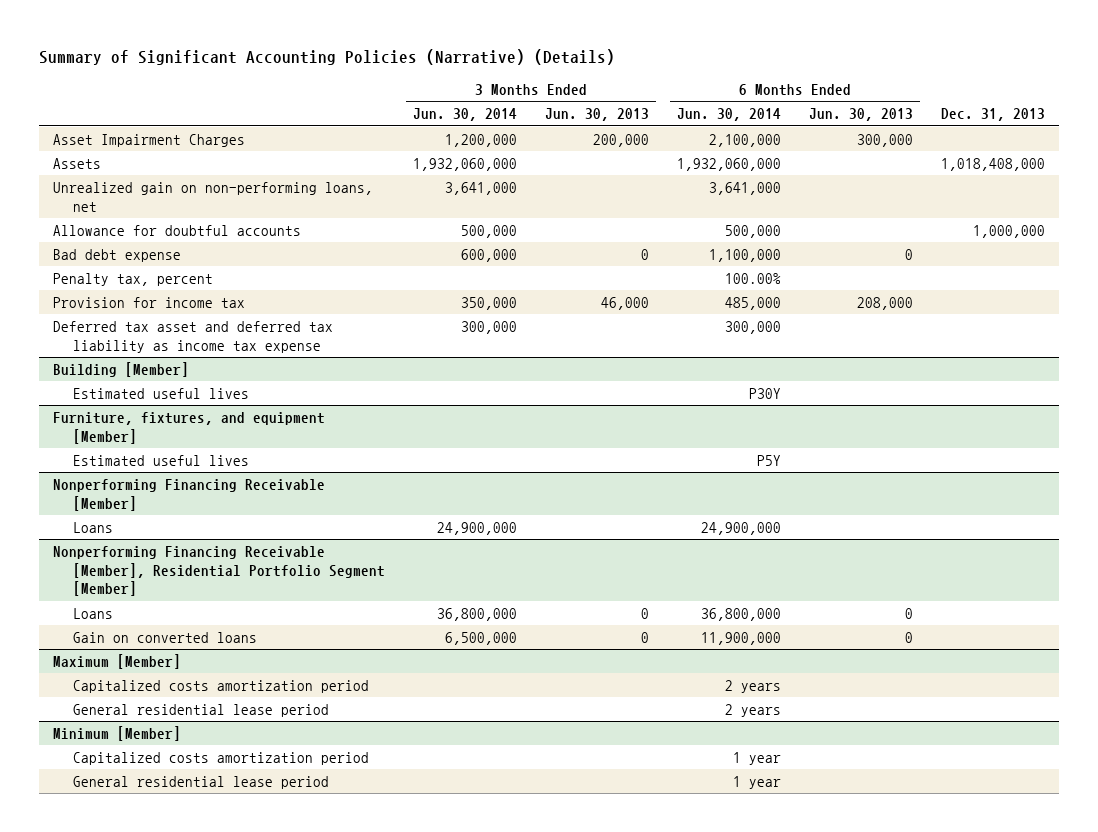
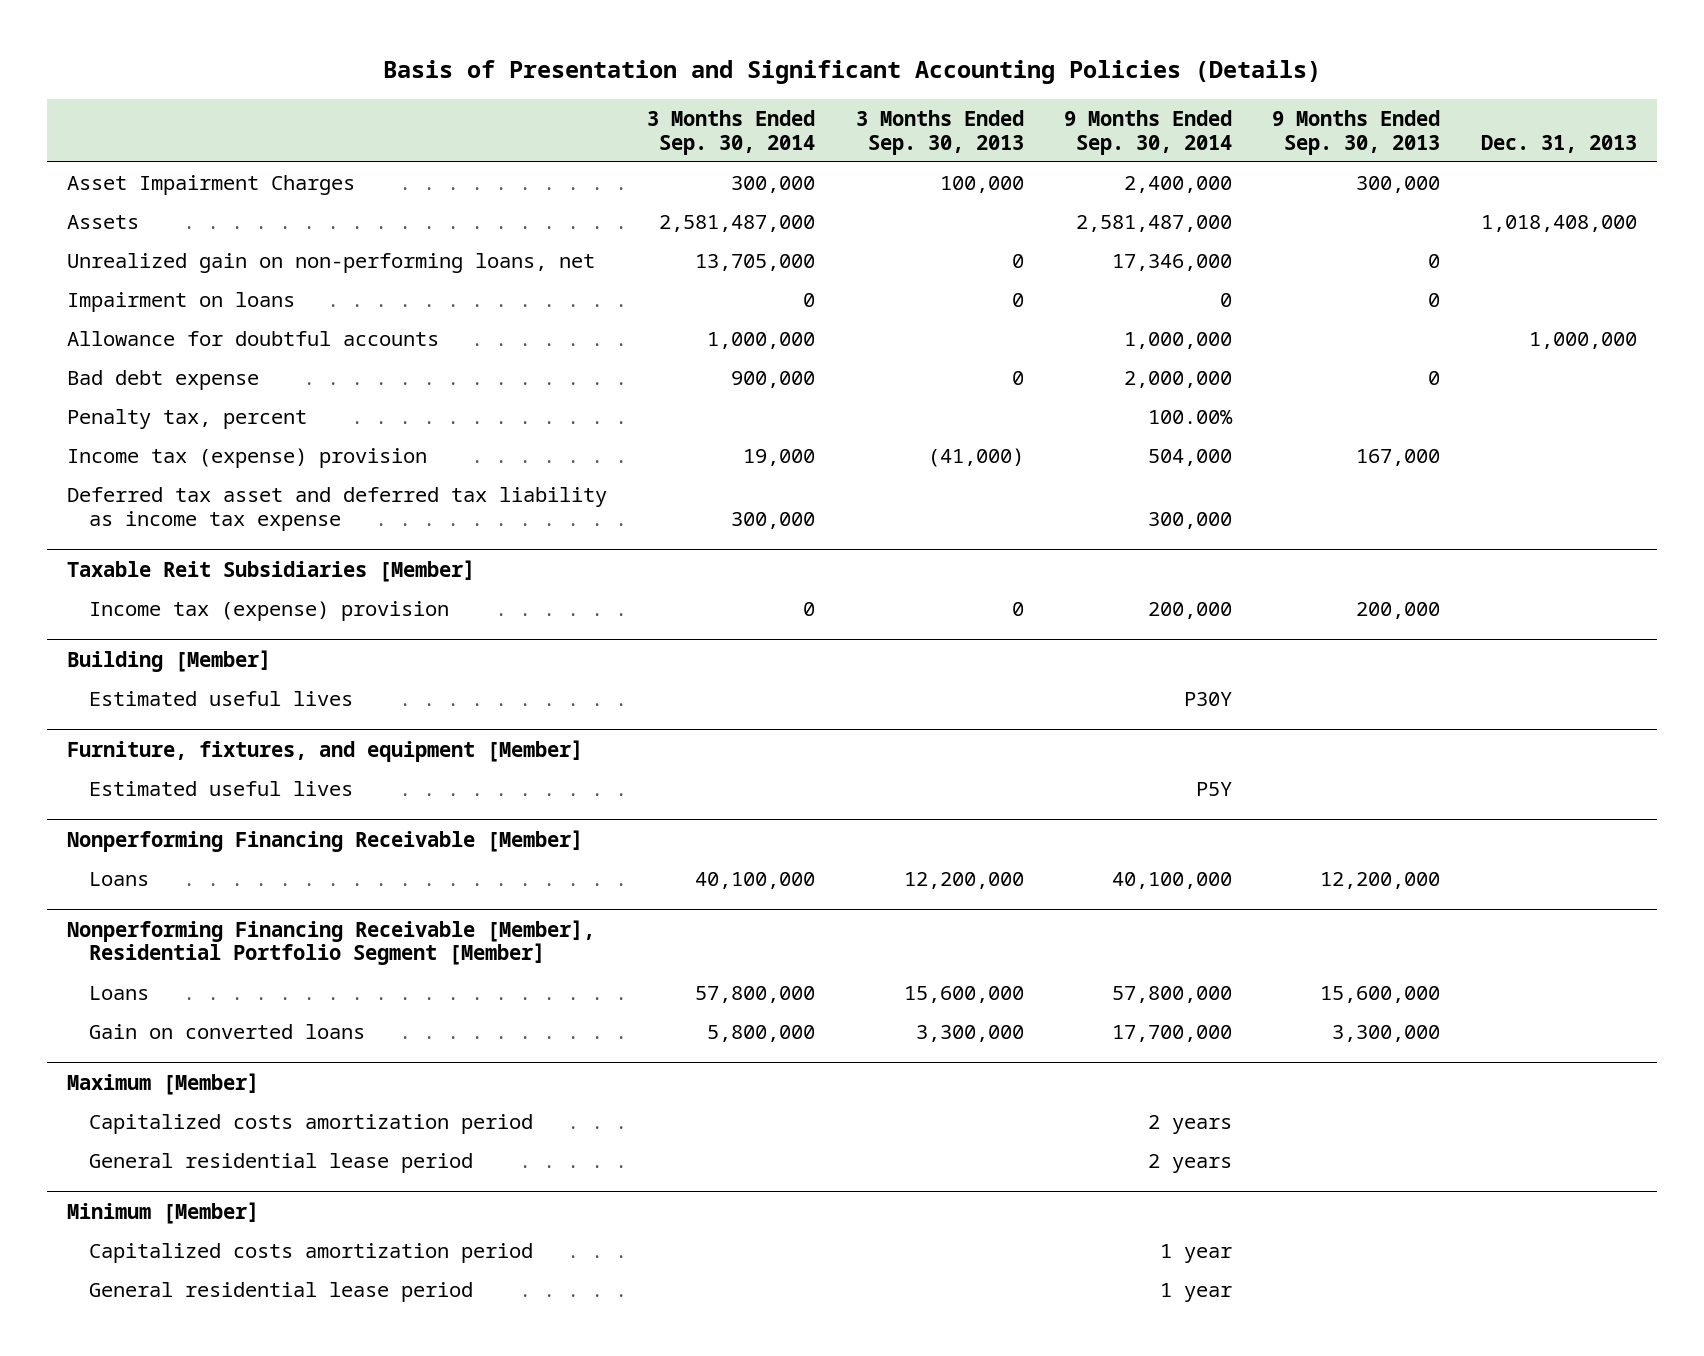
- Summary of Significant Accounting Policies (Narrative) (Details)
+ Basis of Presentation and Significant Accounting Policies (Details)
- | 3 Months Ended Jun. 30, 2014 | 3 Months Ended Jun. 30, 2013 | 6 Months Ended Jun. 30, 2014 | 6 Months Ended Jun. 30, 2013 | Dec. 31, 2013
+ | 3 Months Ended Sep. 30, 2014 | 3 Months Ended Sep. 30, 2013 | 9 Months Ended Sep. 30, 2014 | 9 Months Ended Sep. 30, 2013 | Dec. 31, 2013
+ Impairment on loans | 0 | 0 | 0 | 0 |
- Provision for income tax | 350,000 | 46,000 | 485,000 | 208,000 |
+ Income tax (expense) provision | 19,000 | (41,000) | 504,000 | 167,000 |
+ Taxable Reit Subsidiaries [Member]
+ Income tax (expense) provision | 0 | 0 | 200,000 | 200,000 |

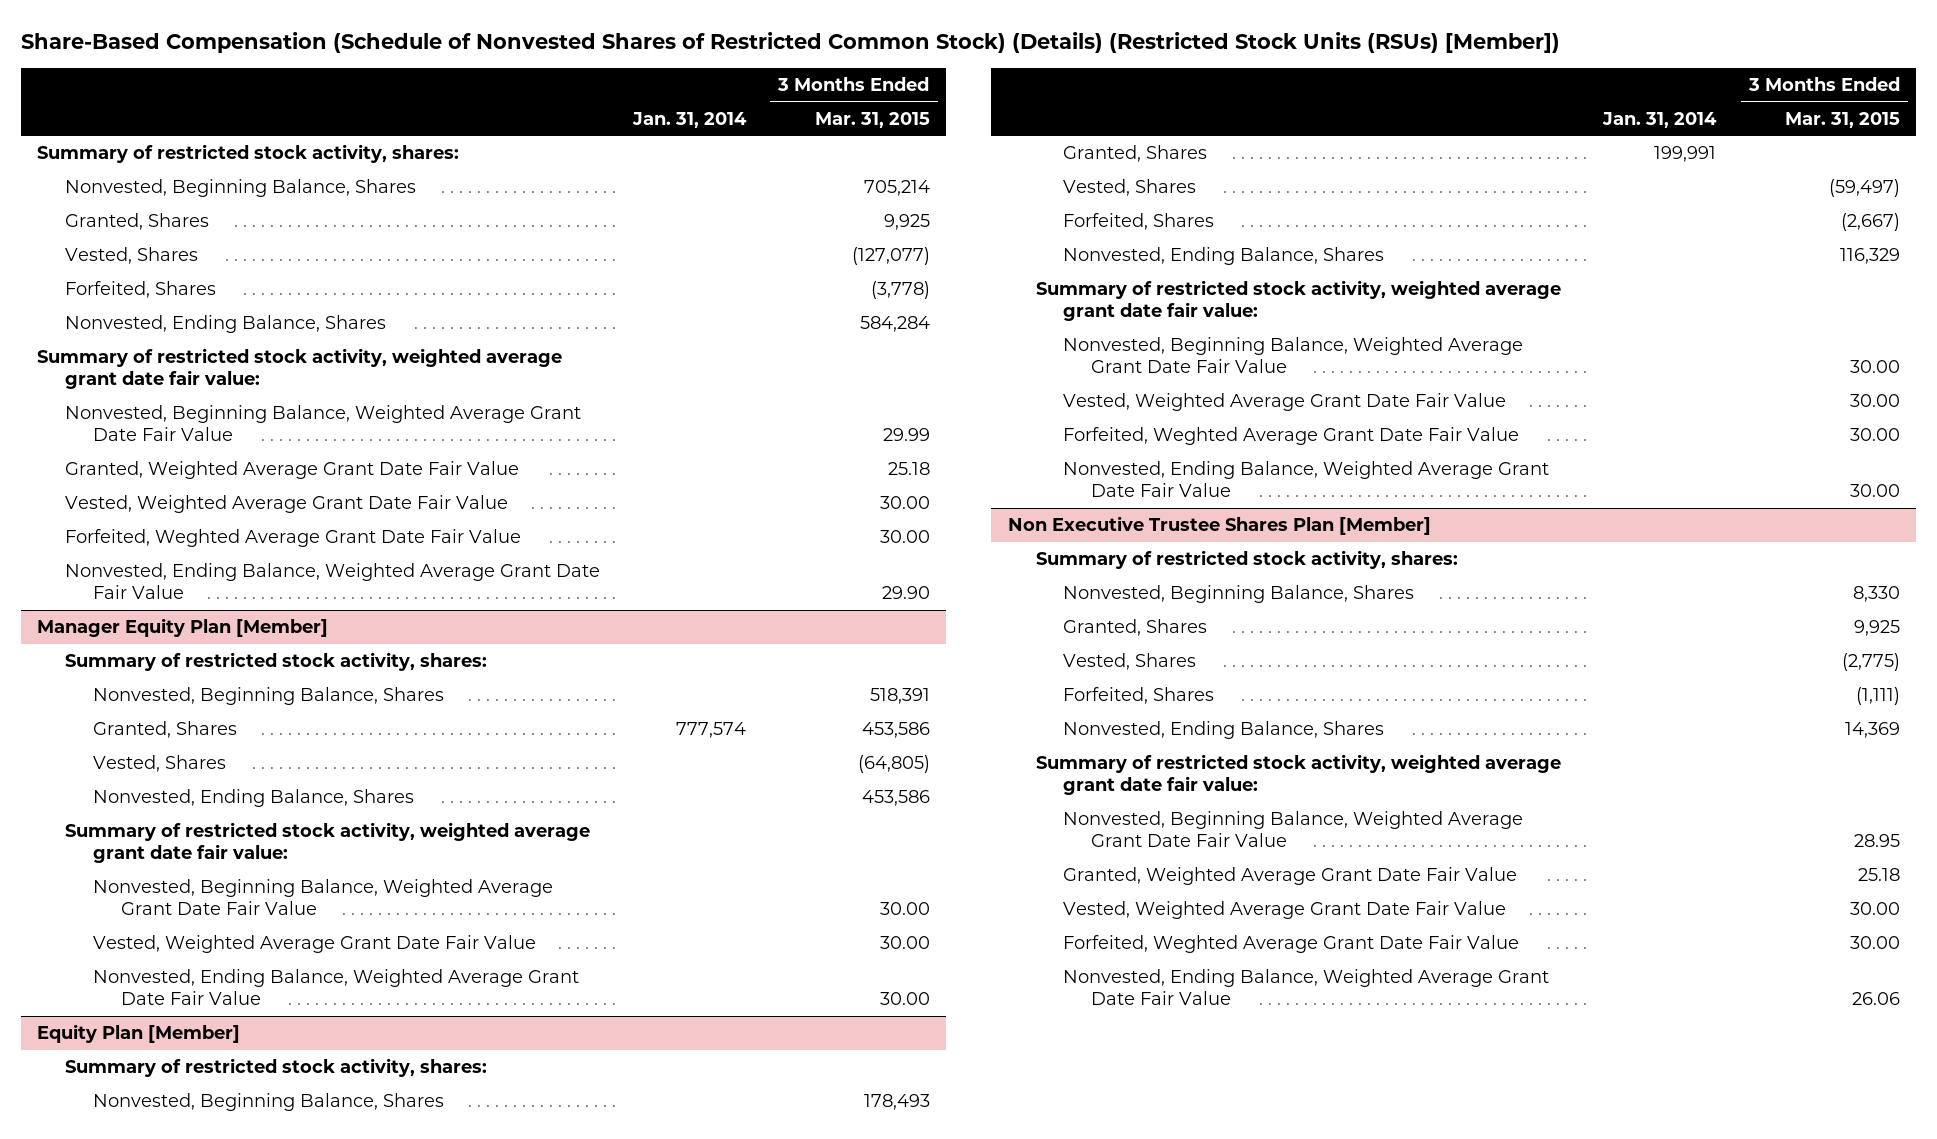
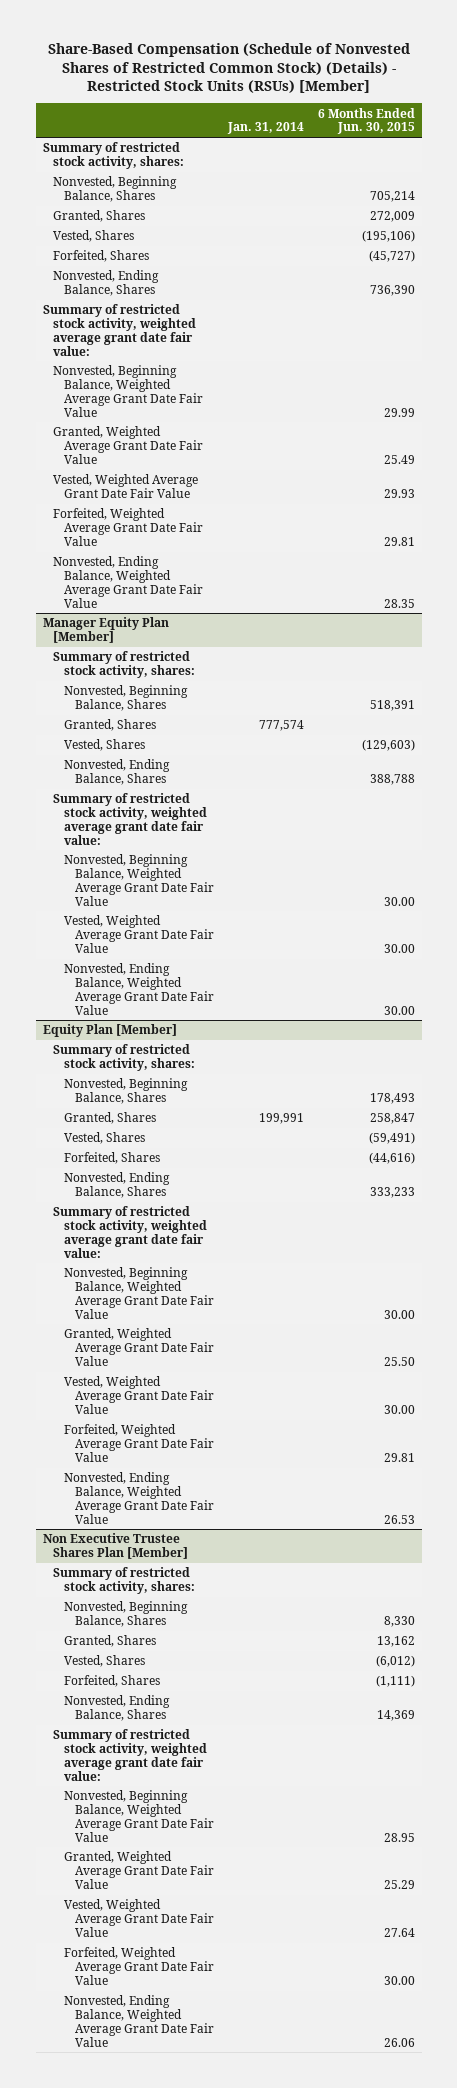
- Share-Based Compensation (Schedule of Nonvested Shares of Restricted Common Stock) (Details) (Restricted Stock Units (RSUs) [Member])
+ Share-Based Compensation (Schedule of Nonvested Shares of Restricted Common Stock) (Details) - Restricted Stock Units (RSUs) [Member]
- | Jan. 31, 2014 | 3 Months Ended Mar. 31, 2015
+ | Jan. 31, 2014 | 6 Months Ended Jun. 30, 2015
- Forfeited, Weghted Average Grant Date Fair Value | | 30.00
+ Forfeited, Weighted Average Grant Date Fair Value | | 29.81
@ Equity Plan [Member]
+ Granted, Weighted Average Grant Date Fair Value | | 25.50
- Forfeited, Weghted Average Grant Date Fair Value | | 30.00
+ Forfeited, Weighted Average Grant Date Fair Value | | 29.81
@ Non Executive Trustee Shares Plan [Member]
- Forfeited, Weghted Average Grant Date Fair Value | | 30.00
+ Forfeited, Weighted Average Grant Date Fair Value | | 30.00

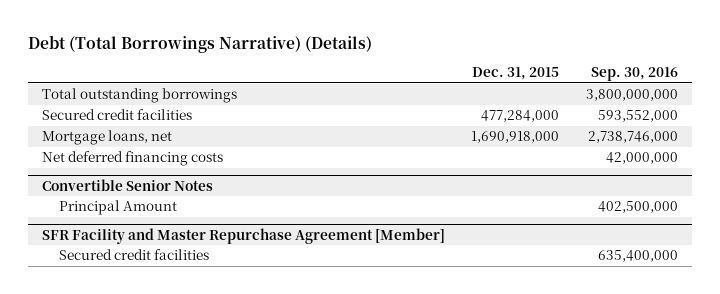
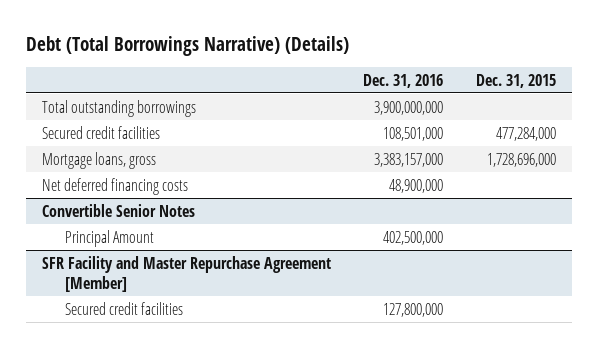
- | Dec. 31, 2015 | Sep. 30, 2016
+ | Dec. 31, 2016 | Dec. 31, 2015
- Mortgage loans, net | 1,690,918,000 | 2,738,746,000
+ Mortgage loans, gross | 3,383,157,000 | 1,728,696,000

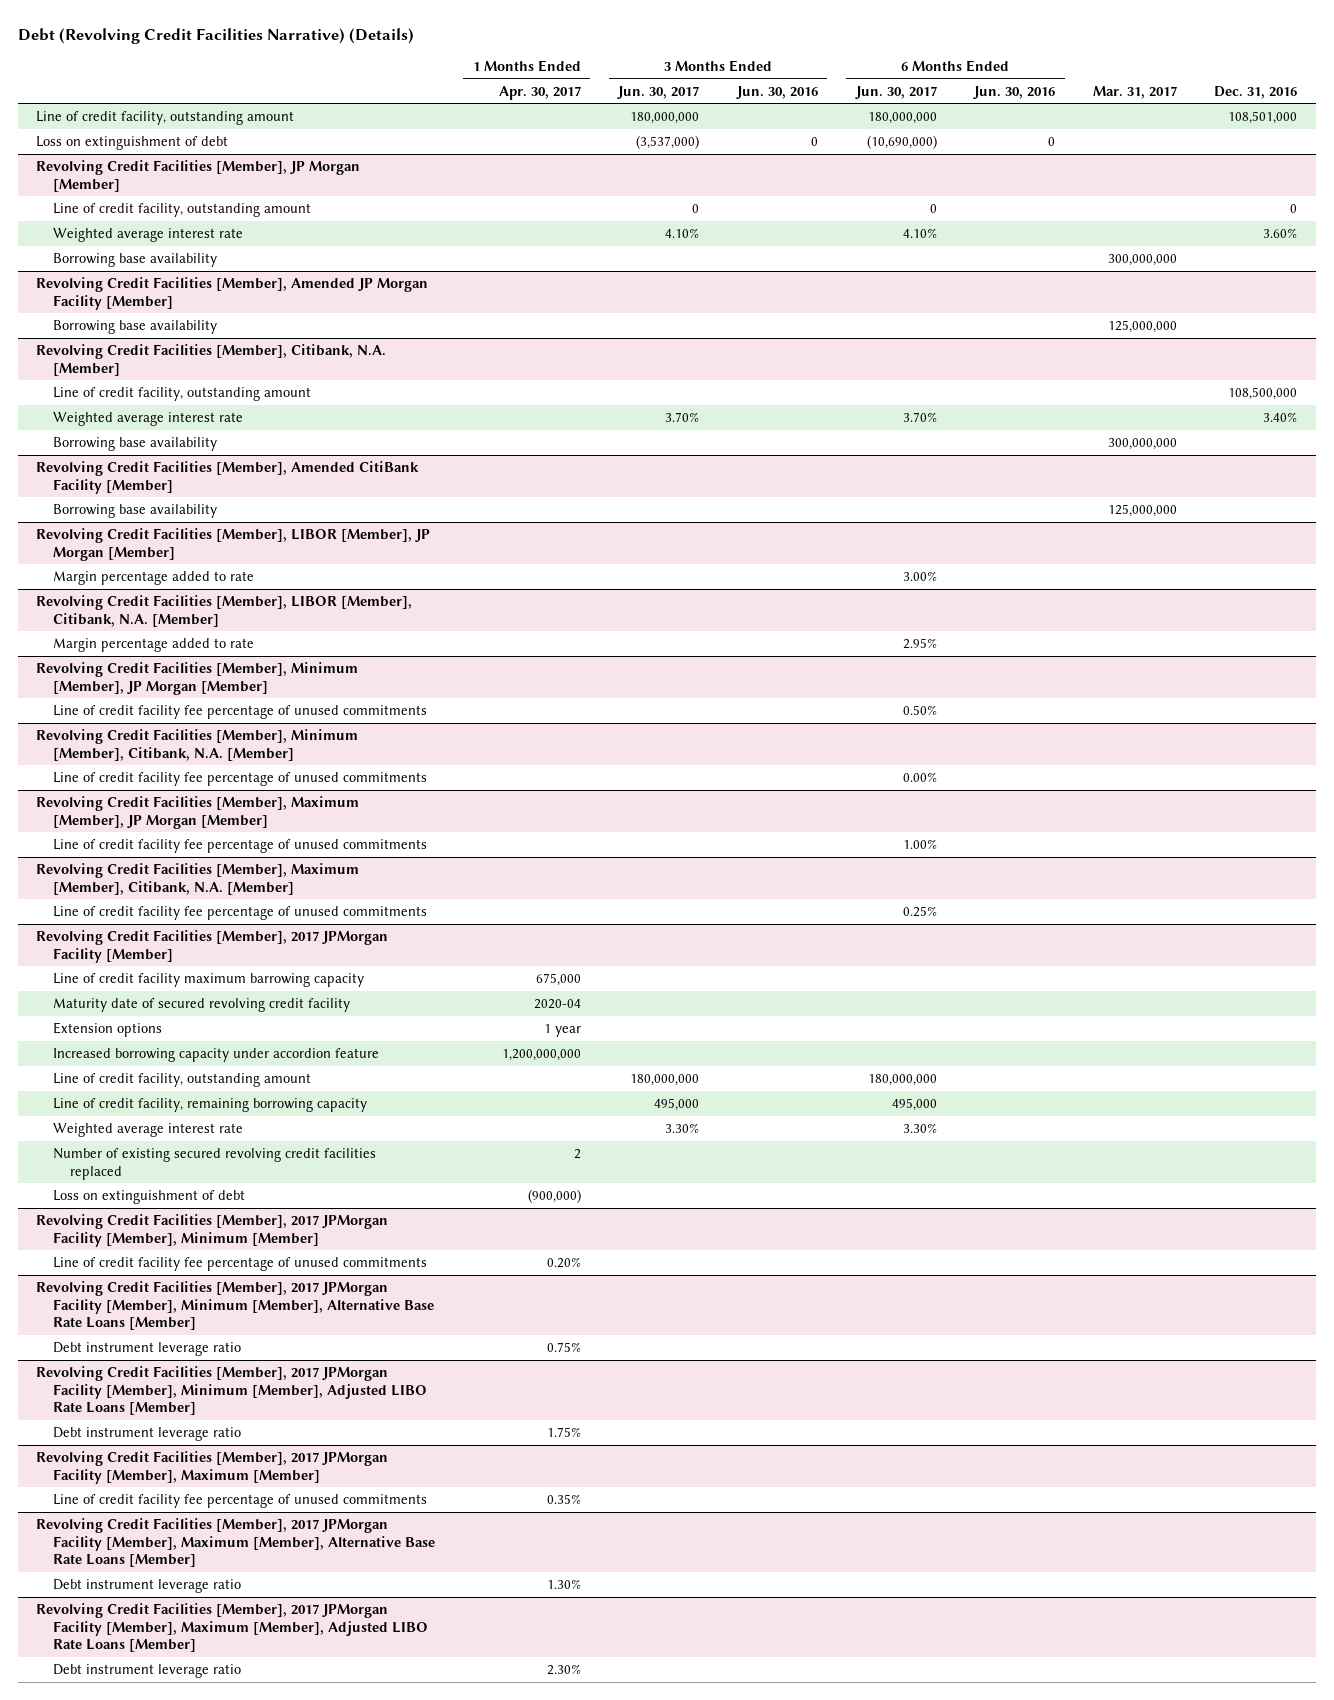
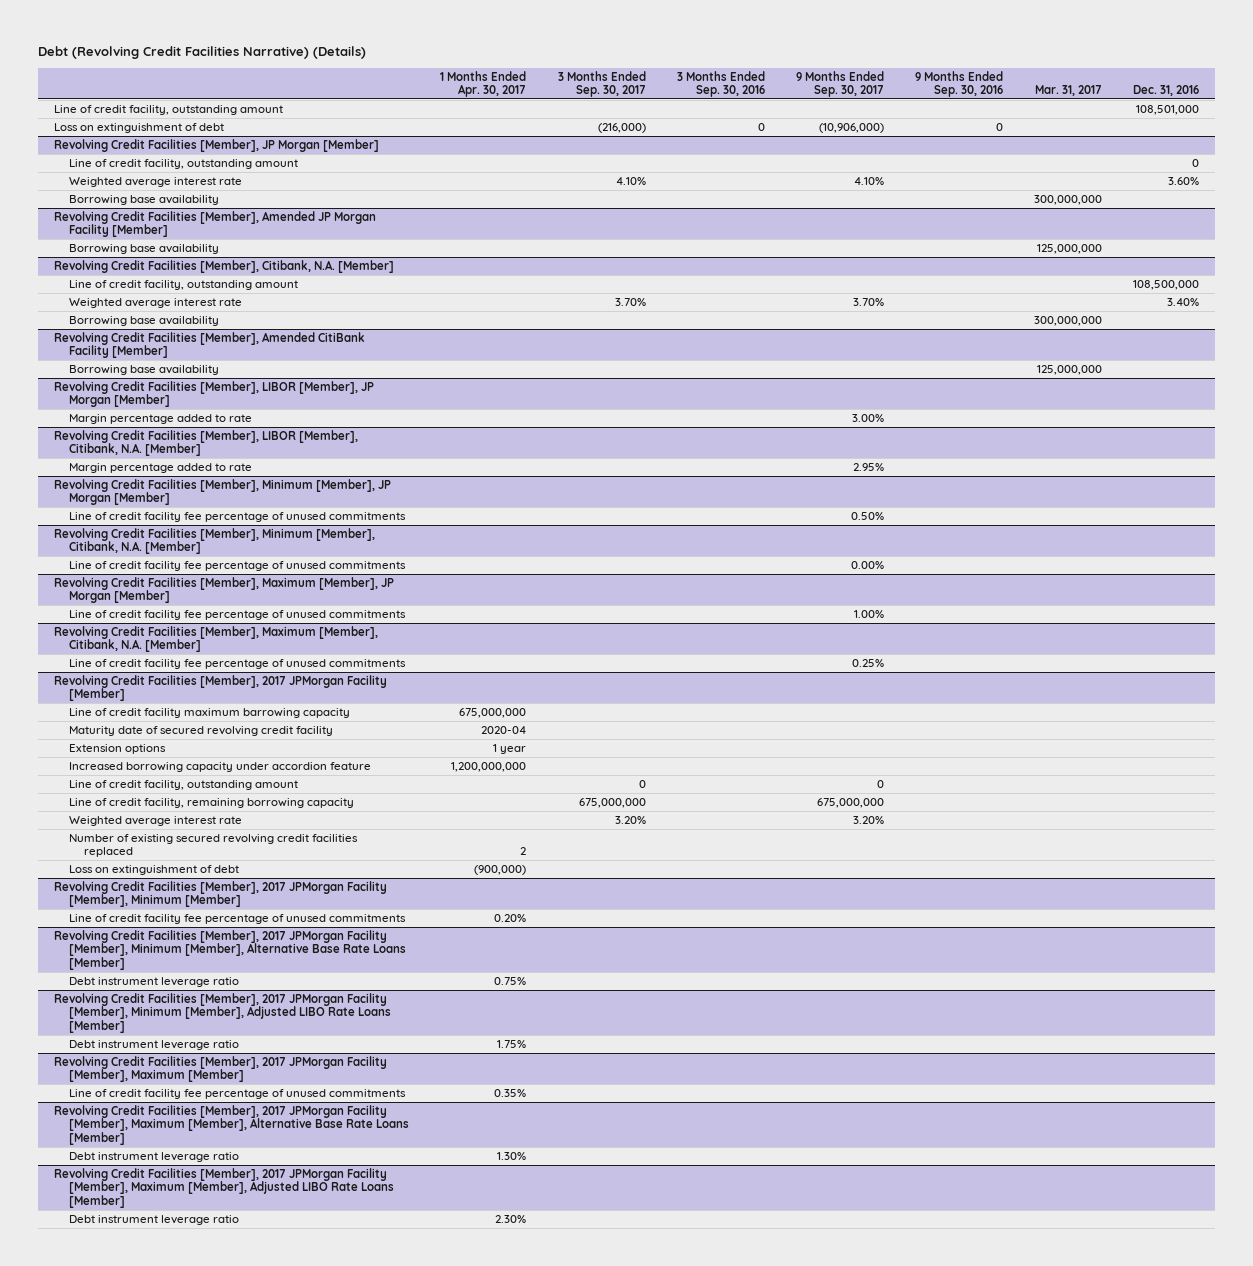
- | 1 Months Ended Apr. 30, 2017 | 3 Months Ended Jun. 30, 2017 | 3 Months Ended Jun. 30, 2016 | 6 Months Ended Jun. 30, 2017 | 6 Months Ended Jun. 30, 2016 | Mar. 31, 2017 | Dec. 31, 2016
+ | 1 Months Ended Apr. 30, 2017 | 3 Months Ended Sep. 30, 2017 | 3 Months Ended Sep. 30, 2016 | 9 Months Ended Sep. 30, 2017 | 9 Months Ended Sep. 30, 2016 | Mar. 31, 2017 | Dec. 31, 2016
@ Revolving Credit Facilities [Member], 2017 JPMorgan Facility [Member]
- Line of credit facility maximum barrowing capacity | 675,000 | | | | | |
+ Line of credit facility maximum barrowing capacity | 675,000,000 | | | | | |

